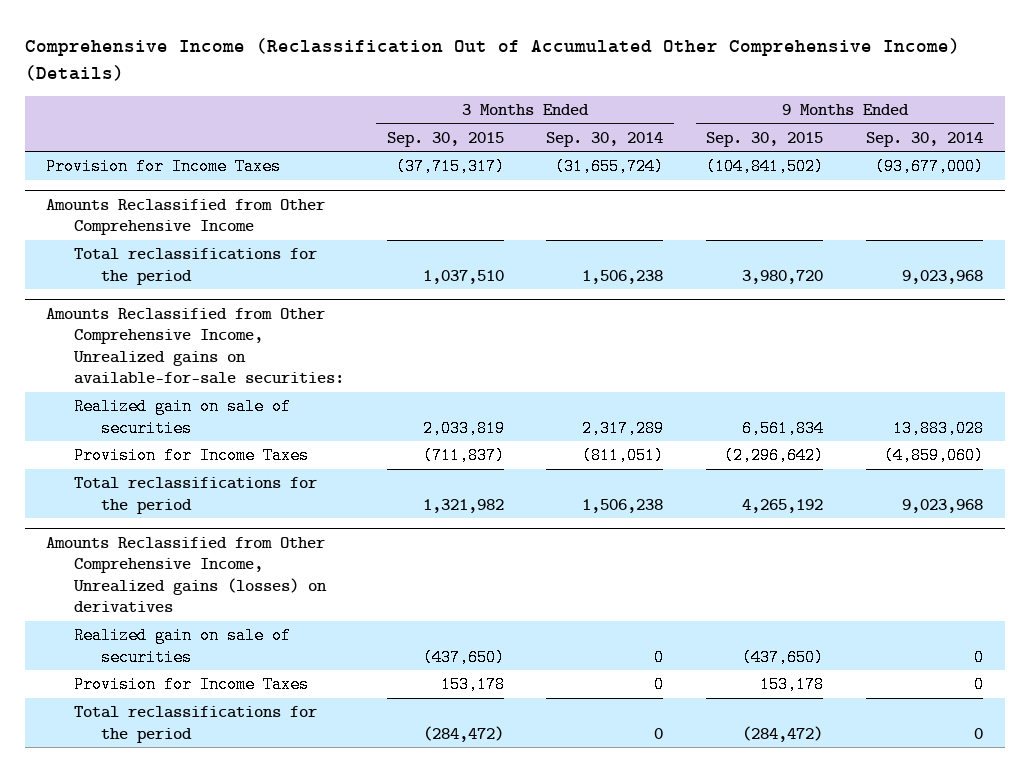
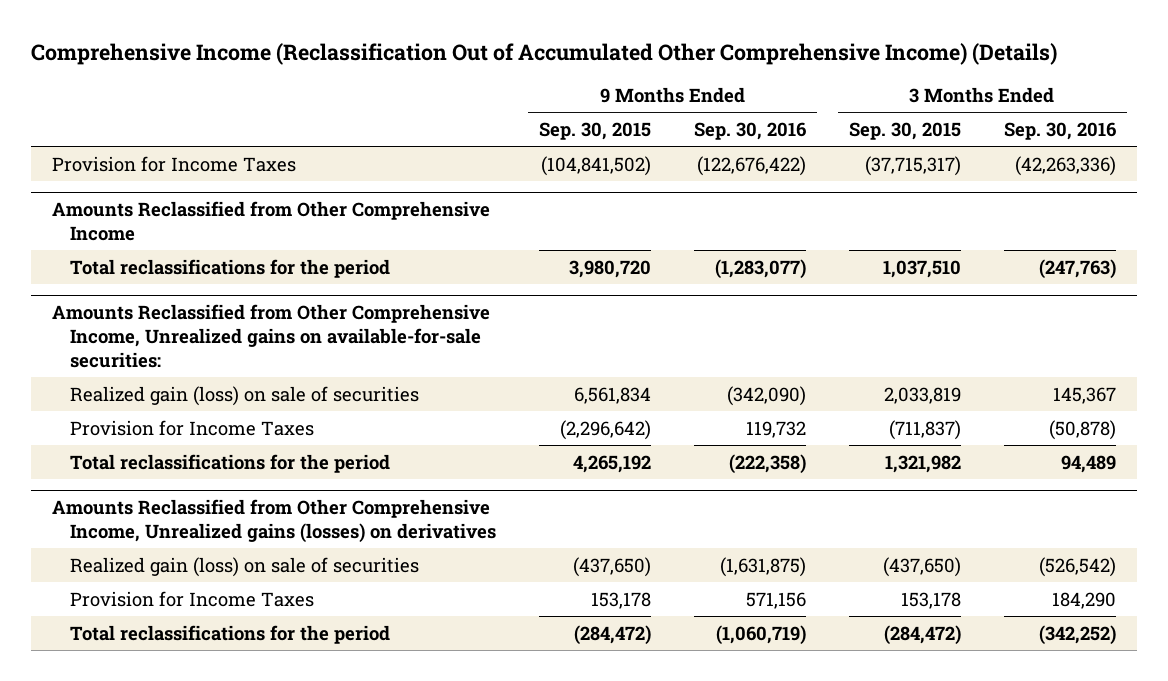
- | 3 Months Ended Sep. 30, 2015 | 3 Months Ended Sep. 30, 2014 | 9 Months Ended Sep. 30, 2015 | 9 Months Ended Sep. 30, 2014
+ | 9 Months Ended Sep. 30, 2015 | 9 Months Ended Sep. 30, 2016 | 3 Months Ended Sep. 30, 2015 | 3 Months Ended Sep. 30, 2016
@ Amounts Reclassified from Other Comprehensive Income, Unrealized gains on available-for-sale securities:
- Realized gain on sale of securities | 2,033,819 | 2,317,289 | 6,561,834 | 13,883,028
+ Realized gain (loss) on sale of securities | 6,561,834 | (342,090) | 2,033,819 | 145,367
@ Amounts Reclassified from Other Comprehensive Income, Unrealized gains (losses) on derivatives
- Realized gain on sale of securities | (437,650) | 0 | (437,650) | 0
+ Realized gain (loss) on sale of securities | (437,650) | (1,631,875) | (437,650) | (526,542)

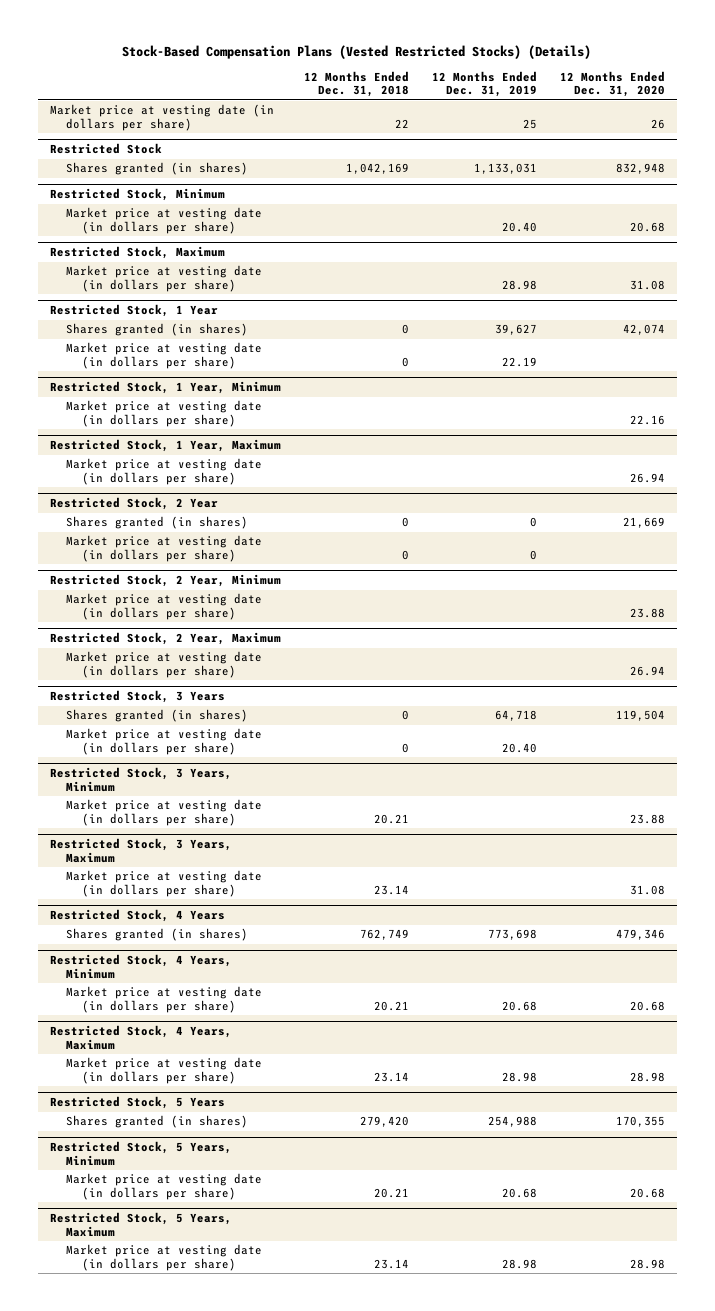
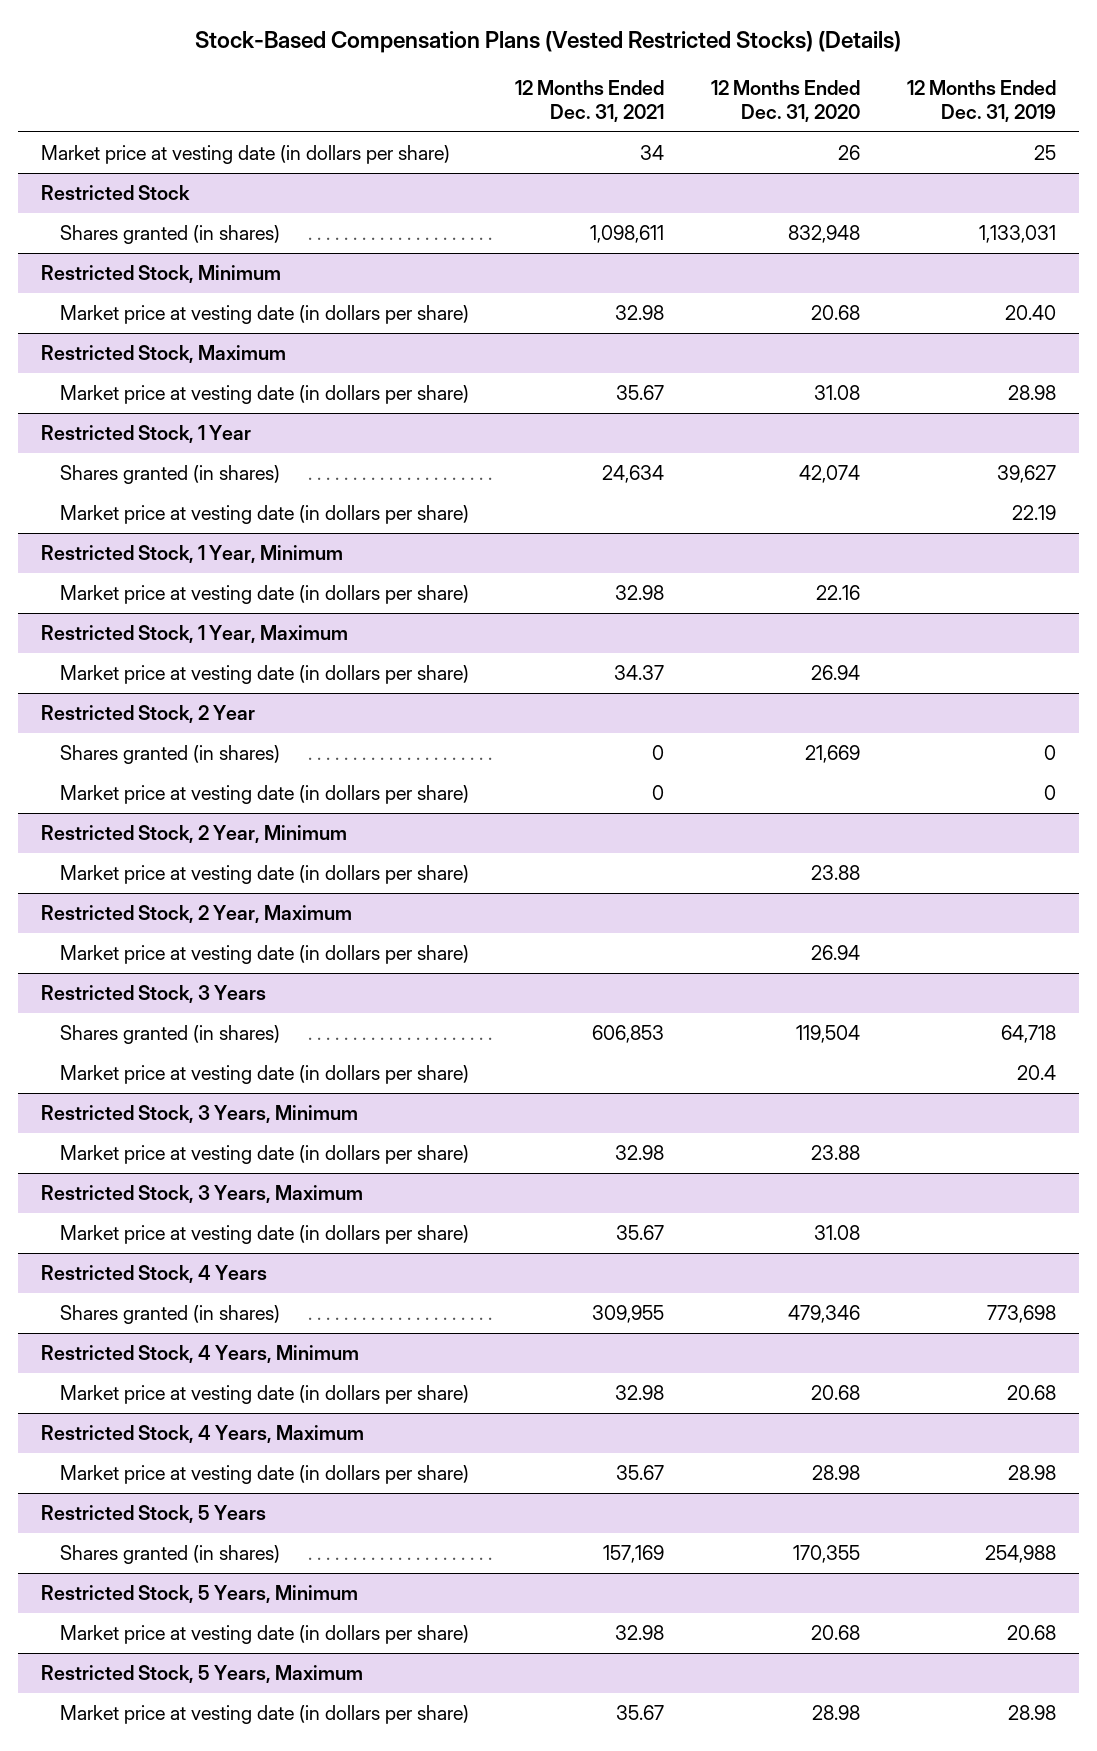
- | 12 Months Ended Dec. 31, 2018 | 12 Months Ended Dec. 31, 2019 | 12 Months Ended Dec. 31, 2020
+ | 12 Months Ended Dec. 31, 2021 | 12 Months Ended Dec. 31, 2020 | 12 Months Ended Dec. 31, 2019
@ Restricted Stock, 3 Years
- Market price at vesting date (in dollars per share) | 0 | 20.40 |
+ Market price at vesting date (in dollars per share) | | | 20.4

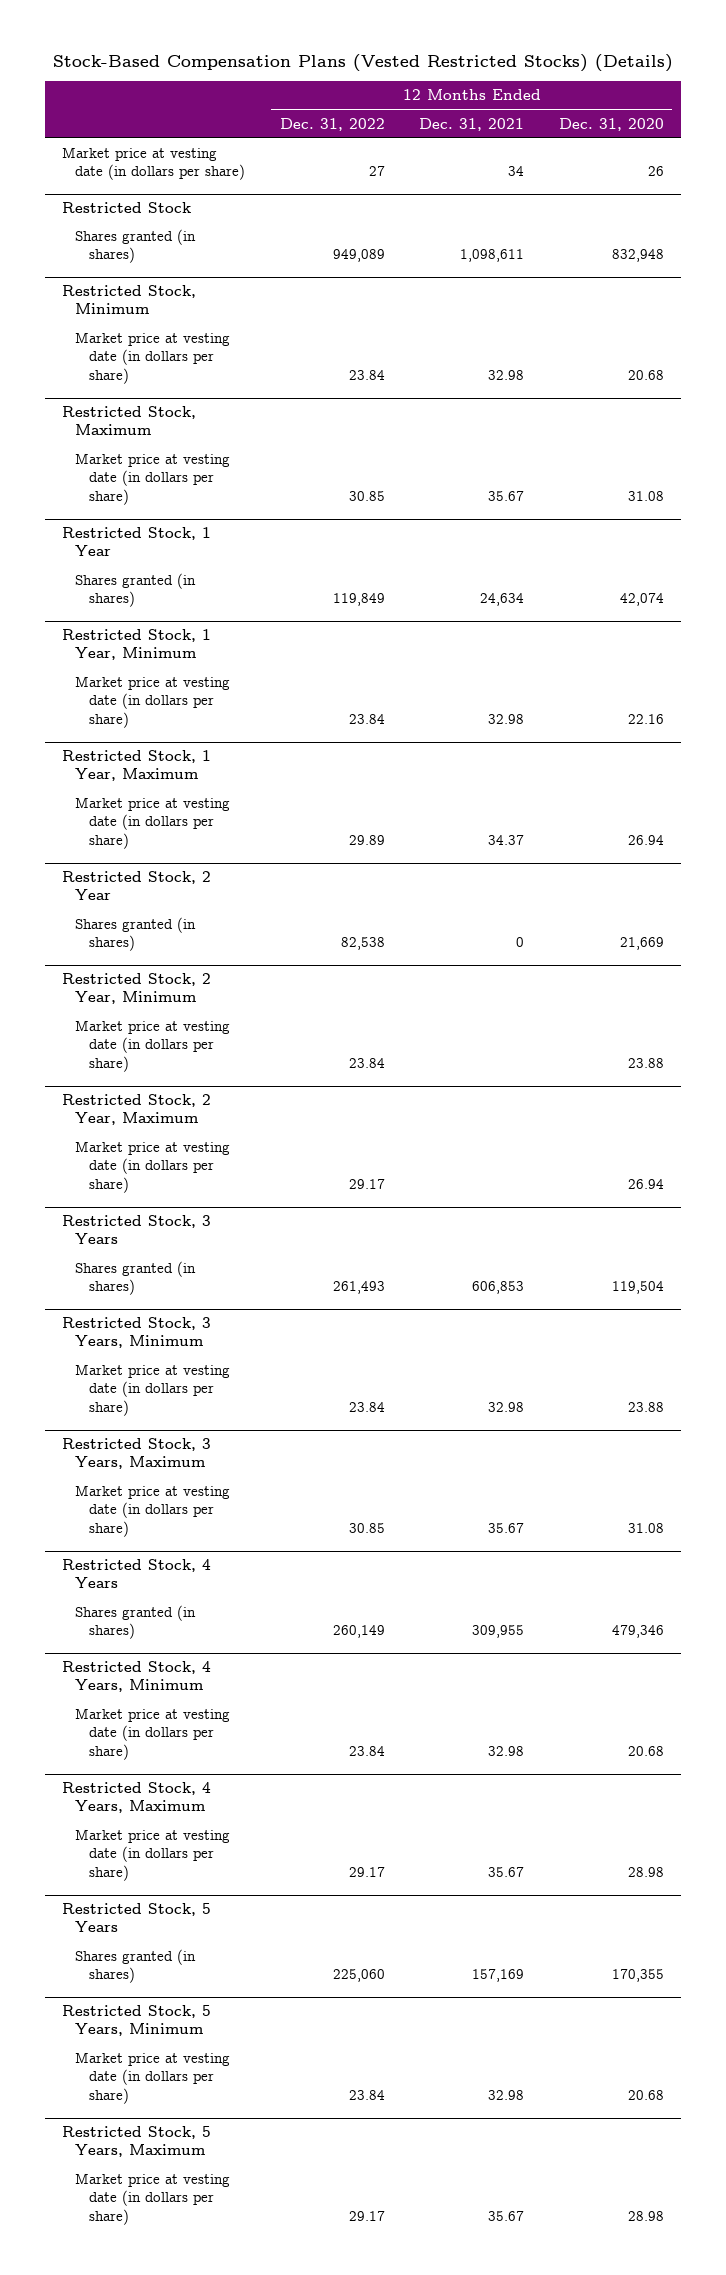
- | 12 Months Ended Dec. 31, 2021 | 12 Months Ended Dec. 31, 2020 | 12 Months Ended Dec. 31, 2019
+ | 12 Months Ended Dec. 31, 2022 | 12 Months Ended Dec. 31, 2021 | 12 Months Ended Dec. 31, 2020
@ Restricted Stock, 1 Year
- Market price at vesting date (in dollars per share) | | | 22.19
@ Restricted Stock, 2 Year
- Market price at vesting date (in dollars per share) | 0 | | 0
@ Restricted Stock, 3 Years
- Market price at vesting date (in dollars per share) | | | 20.4

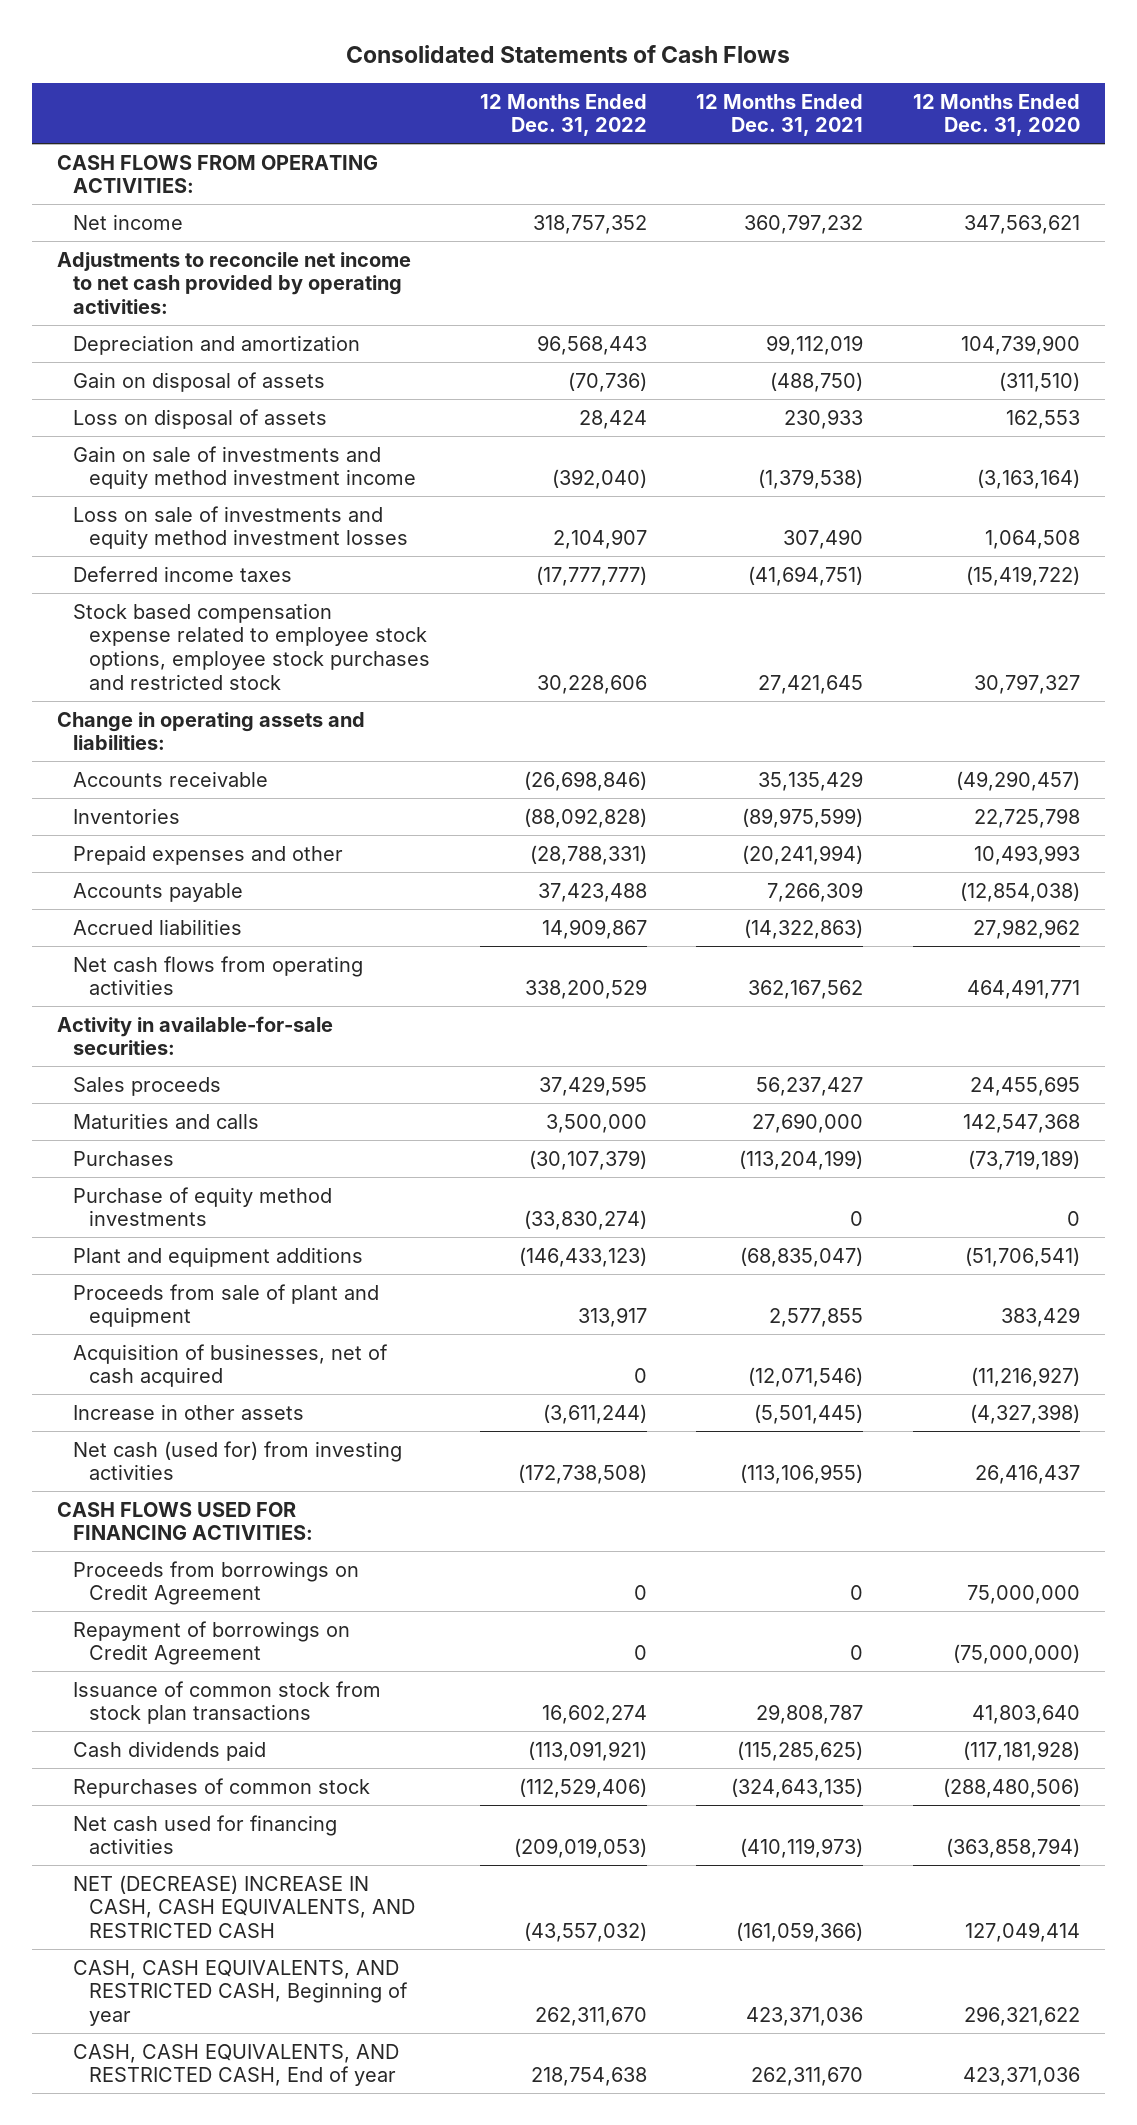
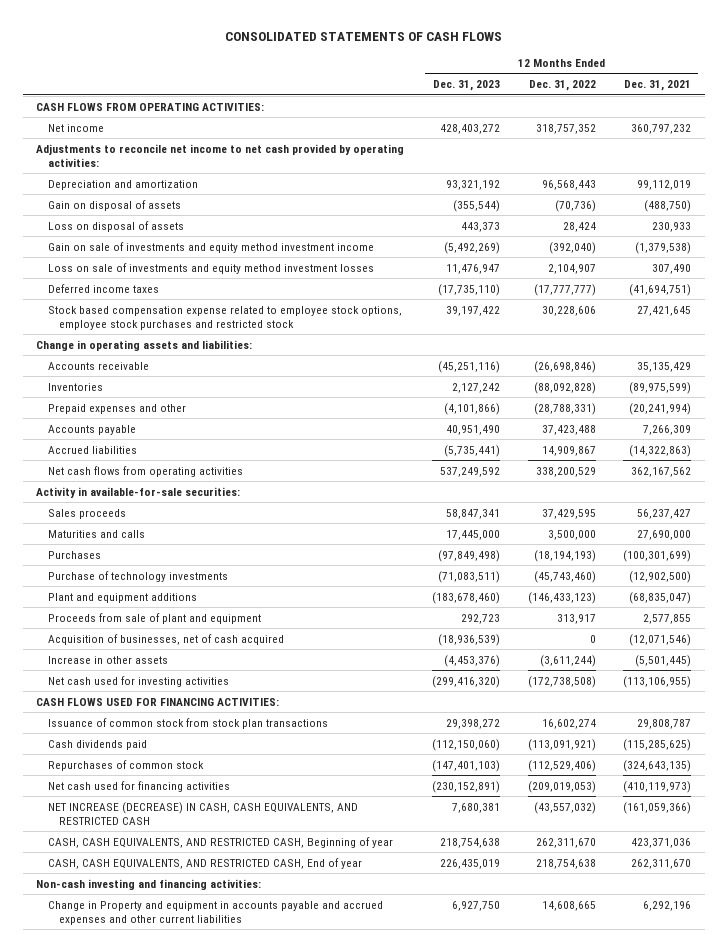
- Consolidated Statements of Cash Flows
+ CONSOLIDATED STATEMENTS OF CASH FLOWS
- | 12 Months Ended Dec. 31, 2022 | 12 Months Ended Dec. 31, 2021 | 12 Months Ended Dec. 31, 2020
+ | 12 Months Ended Dec. 31, 2023 | 12 Months Ended Dec. 31, 2022 | 12 Months Ended Dec. 31, 2021
- Purchases | (30,107,379) | (113,204,199) | (73,719,189)
- Purchase of equity method investments | (33,830,274) | 0 | 0
+ Purchases | (97,849,498) | (18,194,193) | (100,301,699)
+ Purchase of technology investments | (71,083,511) | (45,743,460) | (12,902,500)
- Net cash (used for) from investing activities | (172,738,508) | (113,106,955) | 26,416,437
+ Net cash used for investing activities | (299,416,320) | (172,738,508) | (113,106,955)
- Proceeds from borrowings on Credit Agreement | 0 | 0 | 75,000,000
- Repayment of borrowings on Credit Agreement | 0 | 0 | (75,000,000)
- NET (DECREASE) INCREASE IN CASH, CASH EQUIVALENTS, AND RESTRICTED CASH | (43,557,032) | (161,059,366) | 127,049,414
+ NET INCREASE (DECREASE) IN CASH, CASH EQUIVALENTS, AND RESTRICTED CASH | 7,680,381 | (43,557,032) | (161,059,366)
+ Non-cash investing and financing activities:
+ Change in Property and equipment in accounts payable and accrued expenses and other current liabilities | 6,927,750 | 14,608,665 | 6,292,196

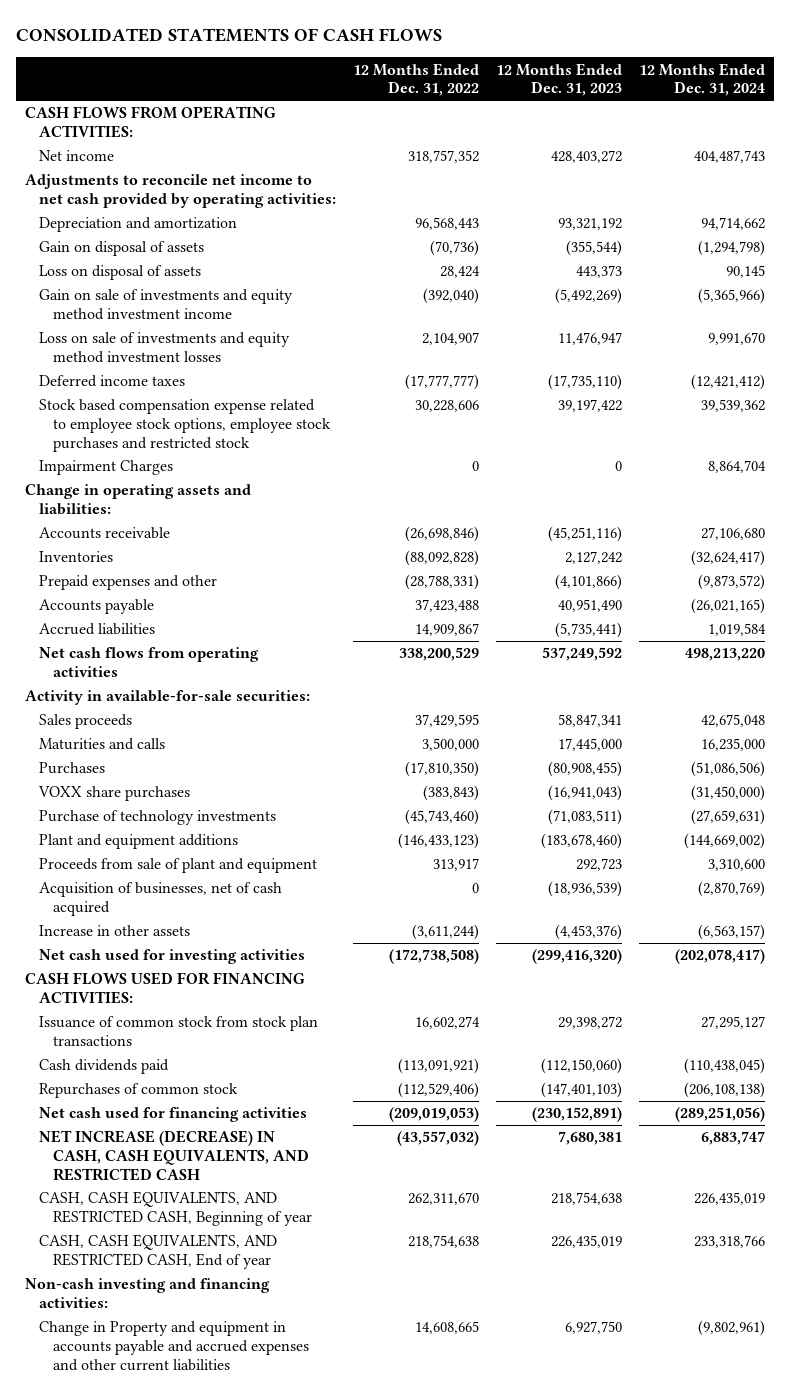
- | 12 Months Ended Dec. 31, 2023 | 12 Months Ended Dec. 31, 2022 | 12 Months Ended Dec. 31, 2021
+ | 12 Months Ended Dec. 31, 2022 | 12 Months Ended Dec. 31, 2023 | 12 Months Ended Dec. 31, 2024
+ Impairment Charges | 0 | 0 | 8,864,704
- Purchases | (97,849,498) | (18,194,193) | (100,301,699)
+ Purchases | (17,810,350) | (80,908,455) | (51,086,506)
+ VOXX share purchases | (383,843) | (16,941,043) | (31,450,000)

